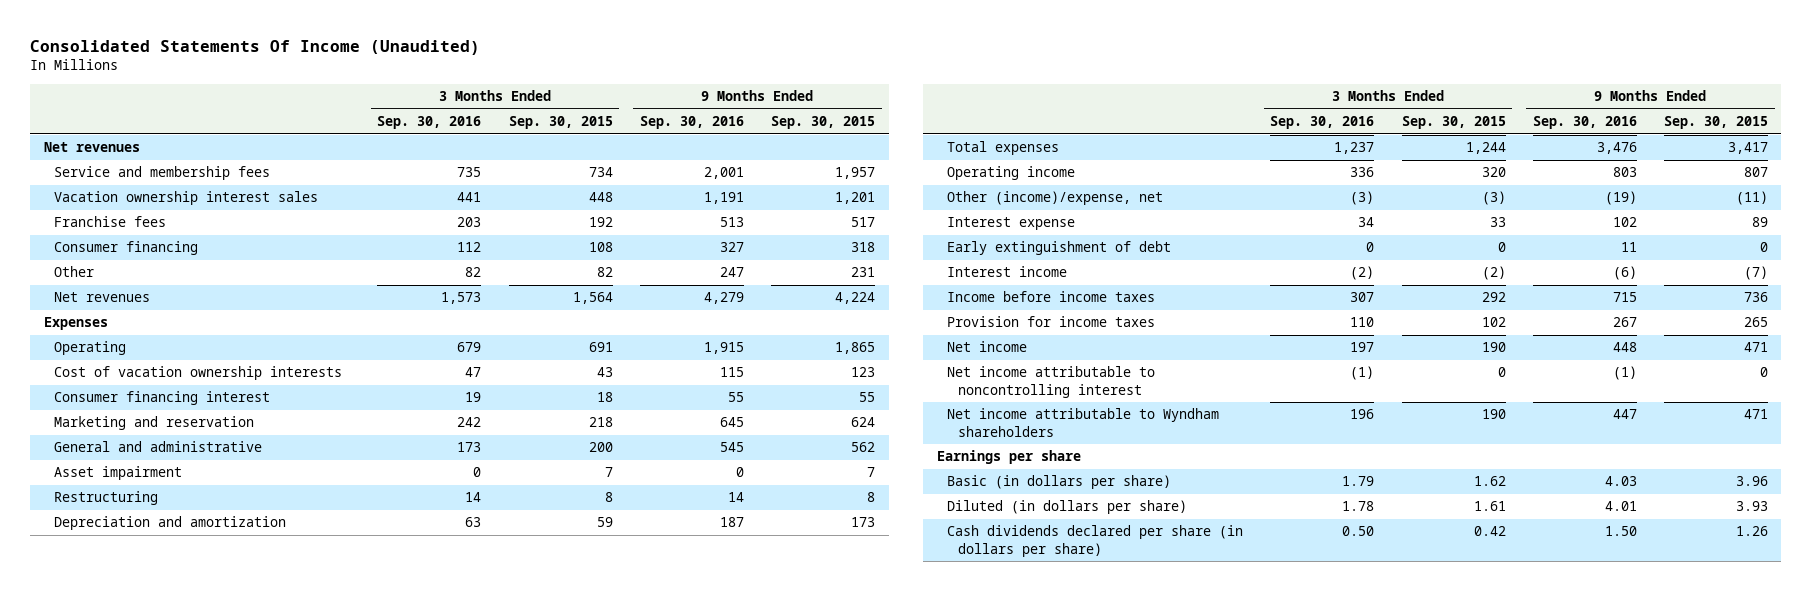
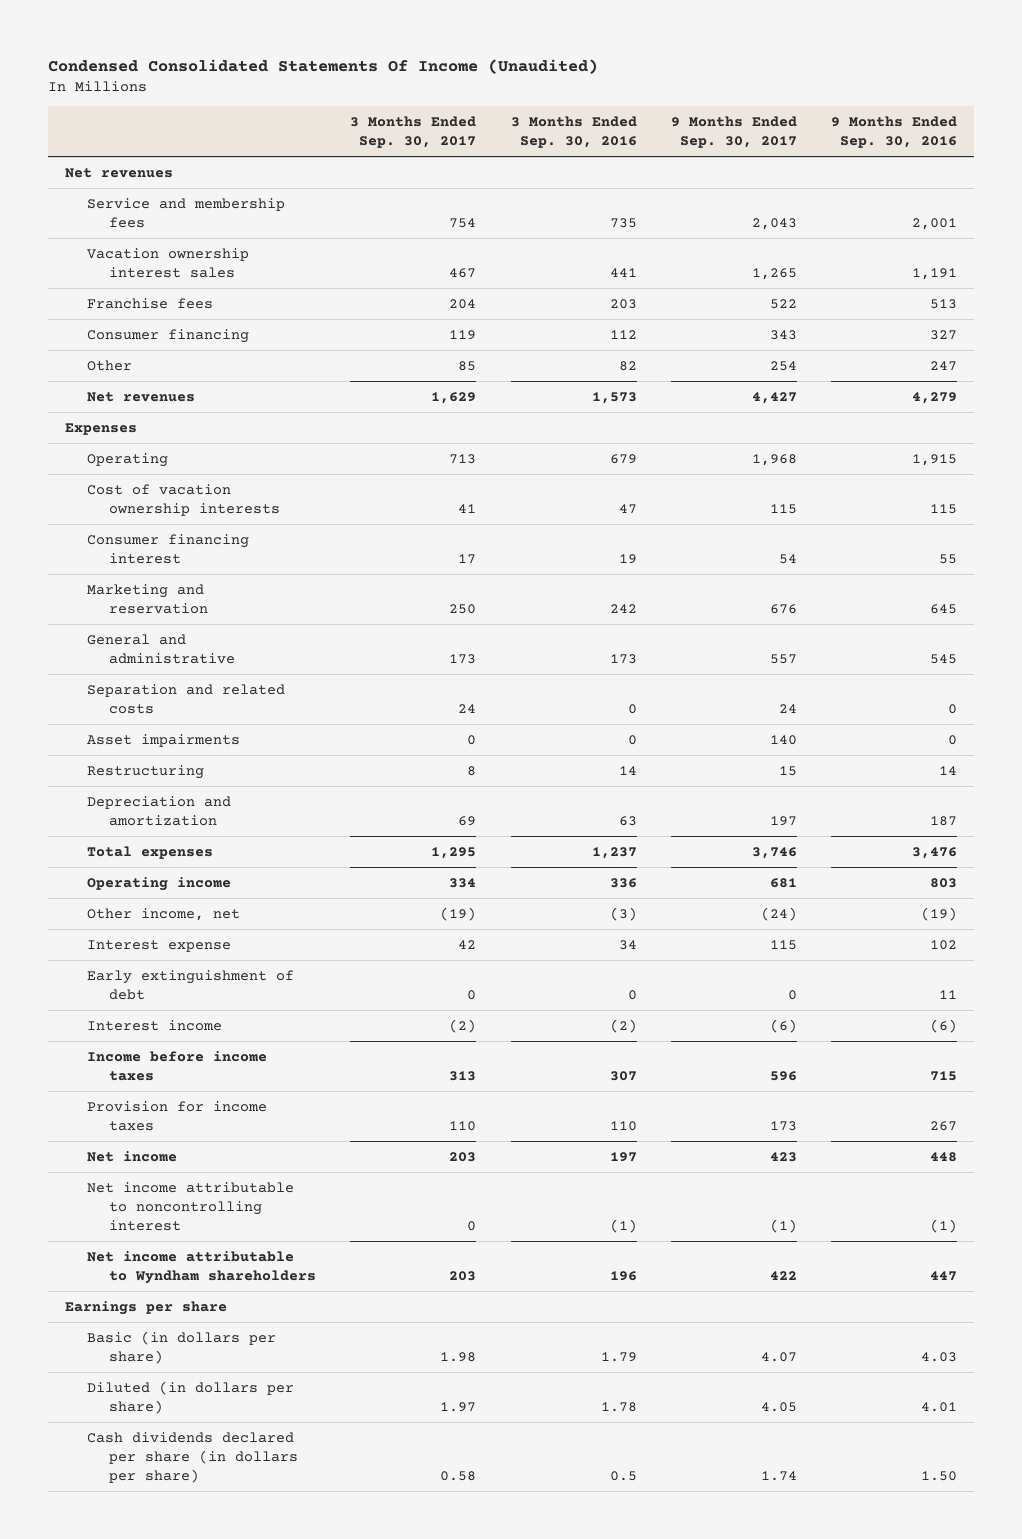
- Consolidated Statements Of Income (Unaudited)
+ Condensed Consolidated Statements Of Income (Unaudited)
- | 3 Months Ended Sep. 30, 2016 | 3 Months Ended Sep. 30, 2015 | 9 Months Ended Sep. 30, 2016 | 9 Months Ended Sep. 30, 2015
+ | 3 Months Ended Sep. 30, 2017 | 3 Months Ended Sep. 30, 2016 | 9 Months Ended Sep. 30, 2017 | 9 Months Ended Sep. 30, 2016
- Asset impairment | 0 | 7 | 0 | 7
+ Separation and related costs | 24 | 0 | 24 | 0
+ Asset impairments | 0 | 0 | 140 | 0
- Other (income)/expense, net | (3) | (3) | (19) | (11)
+ Other income, net | (19) | (3) | (24) | (19)
- Cash dividends declared per share (in dollars per share) | 0.50 | 0.42 | 1.50 | 1.26
+ Cash dividends declared per share (in dollars per share) | 0.58 | 0.5 | 1.74 | 1.50

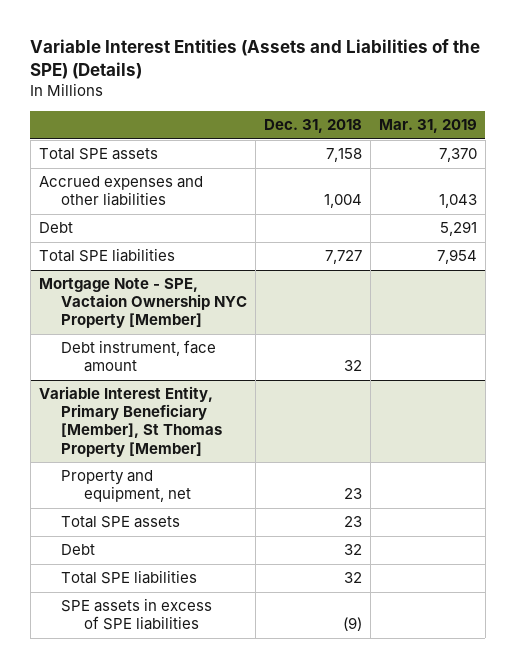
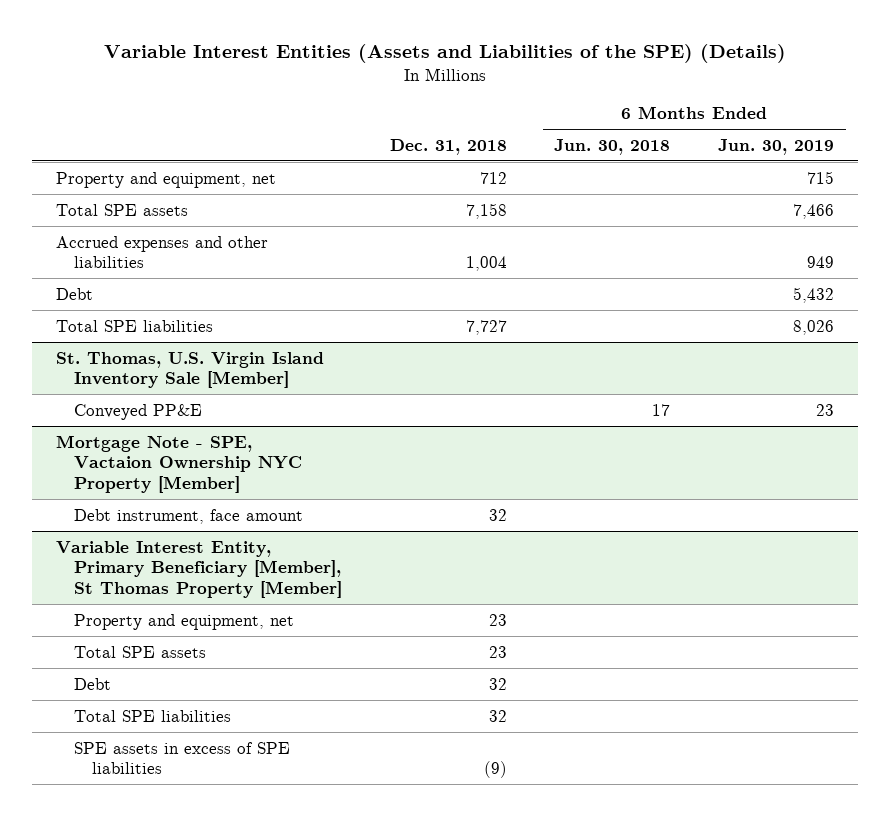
- | Dec. 31, 2018 | Mar. 31, 2019
+ | Dec. 31, 2018 | 6 Months Ended Jun. 30, 2018 | 6 Months Ended Jun. 30, 2019
+ Property and equipment, net | 712 | | 715
+ St. Thomas, U.S. Virgin Island Inventory Sale [Member]
+ Conveyed PP&E | | 17 | 23

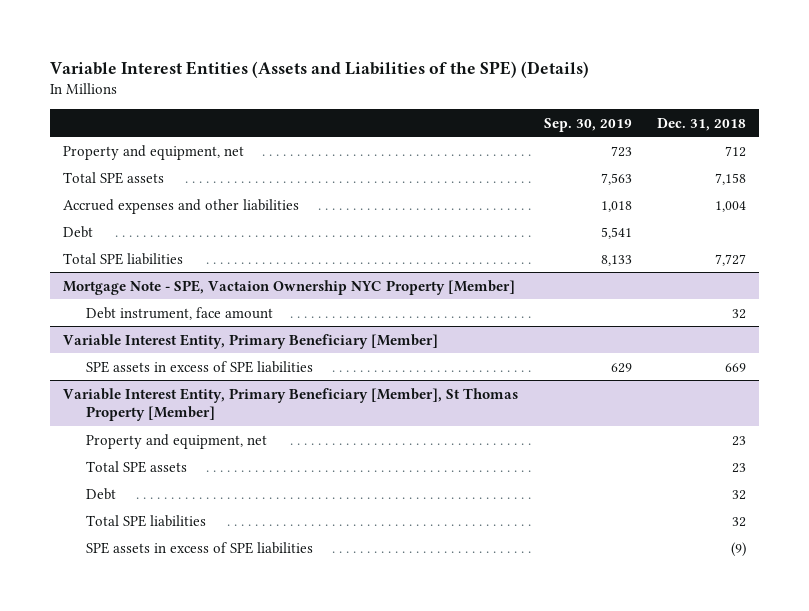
- | Dec. 31, 2018 | 6 Months Ended Jun. 30, 2018 | 6 Months Ended Jun. 30, 2019
+ | Sep. 30, 2019 | Dec. 31, 2018
- St. Thomas, U.S. Virgin Island Inventory Sale [Member]
- Conveyed PP&E | | 17 | 23
+ Variable Interest Entity, Primary Beneficiary [Member]
+ SPE assets in excess of SPE liabilities | 629 | 669

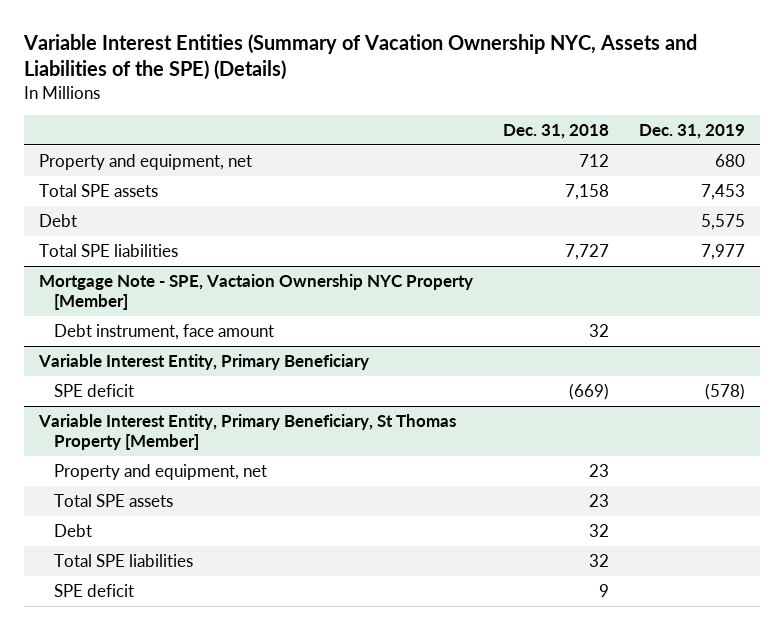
- Variable Interest Entities (Assets and Liabilities of the SPE) (Details)
+ Variable Interest Entities (Summary of Vacation Ownership NYC, Assets and Liabilities of the SPE) (Details)
- | Sep. 30, 2019 | Dec. 31, 2018
+ | Dec. 31, 2018 | Dec. 31, 2019
- Accrued expenses and other liabilities | 1,018 | 1,004
- Variable Interest Entity, Primary Beneficiary [Member]
- SPE assets in excess of SPE liabilities | 629 | 669
- Variable Interest Entity, Primary Beneficiary [Member], St Thomas Property [Member]
+ Variable Interest Entity, Primary Beneficiary
+ SPE deficit | (669) | (578)
+ Variable Interest Entity, Primary Beneficiary, St Thomas Property [Member]
- SPE assets in excess of SPE liabilities | | (9)
+ SPE deficit | 9 |

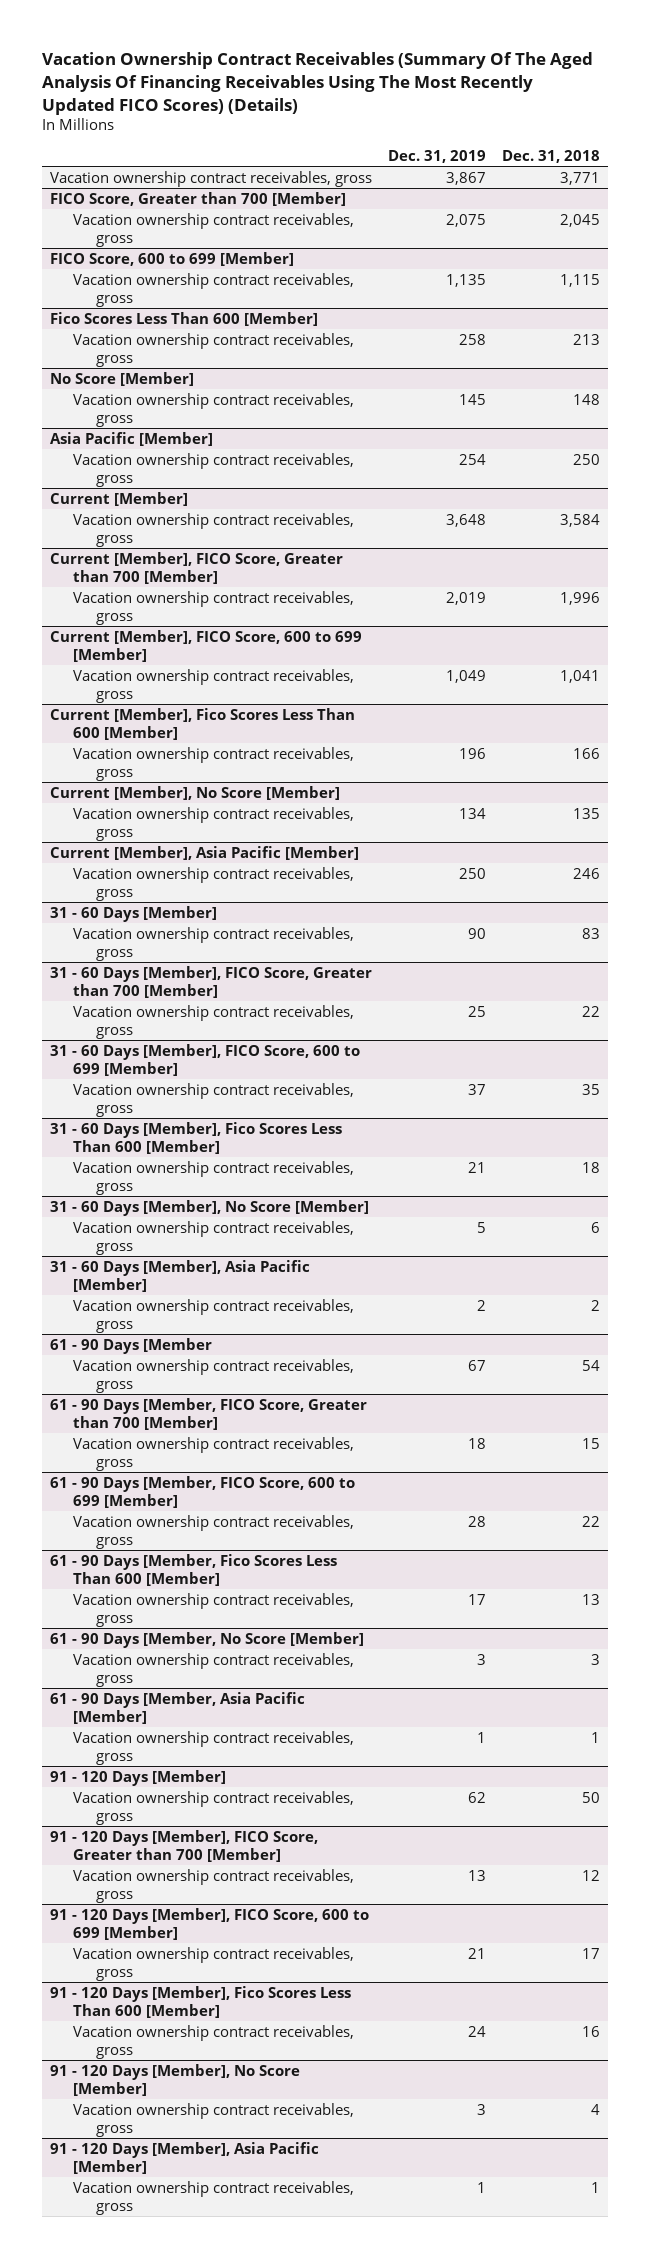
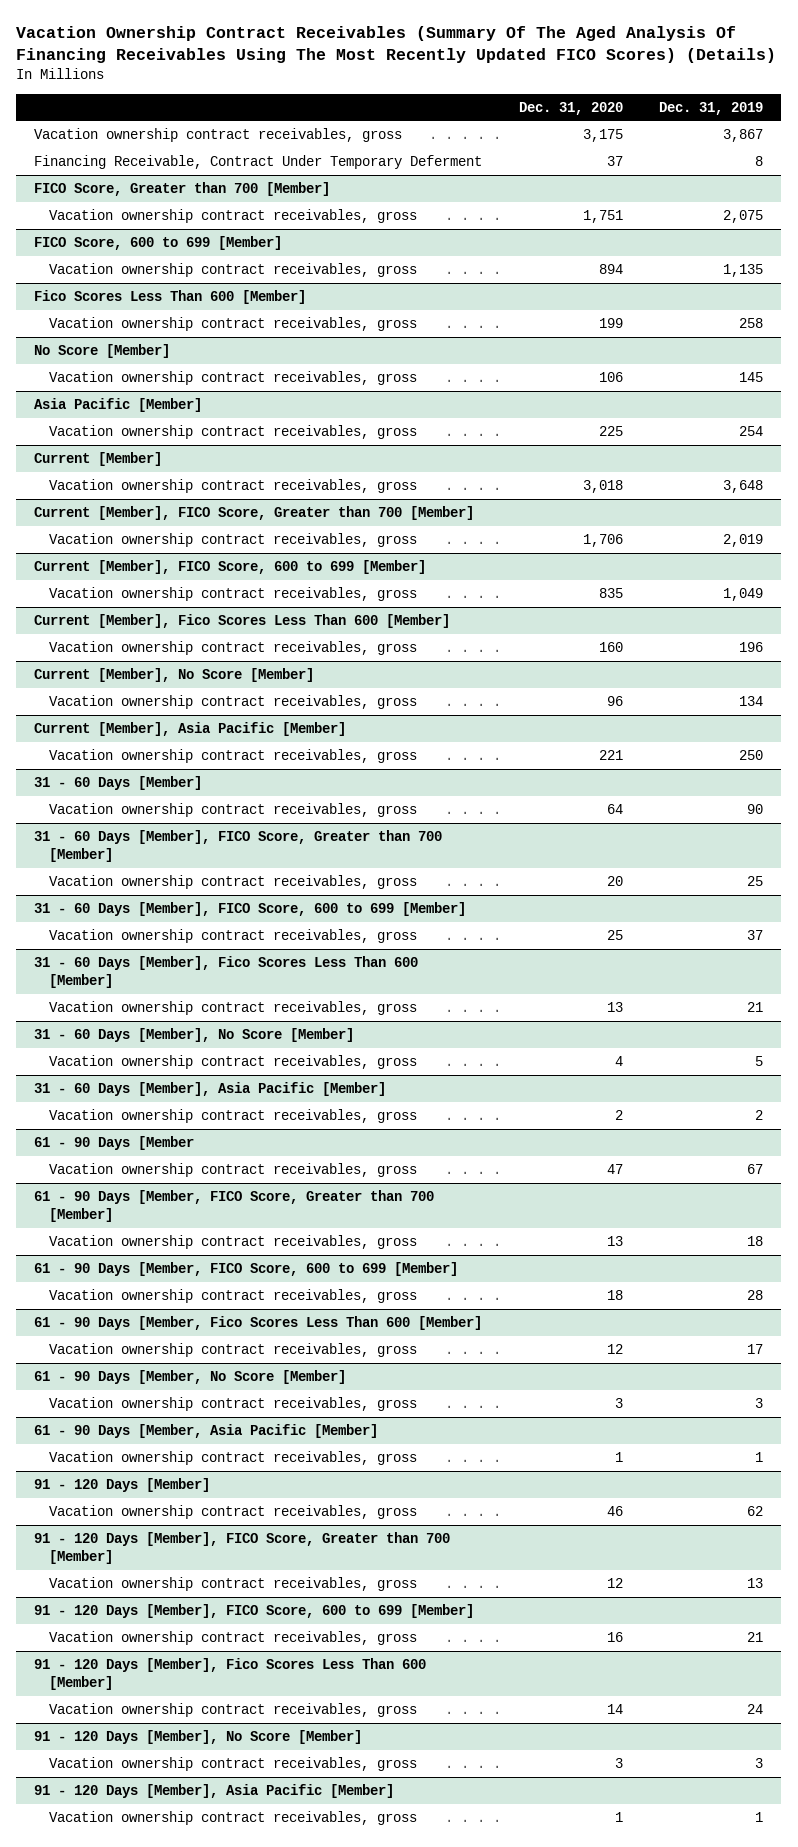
- | Dec. 31, 2019 | Dec. 31, 2018
+ | Dec. 31, 2020 | Dec. 31, 2019
+ Financing Receivable, Contract Under Temporary Deferment | 37 | 8

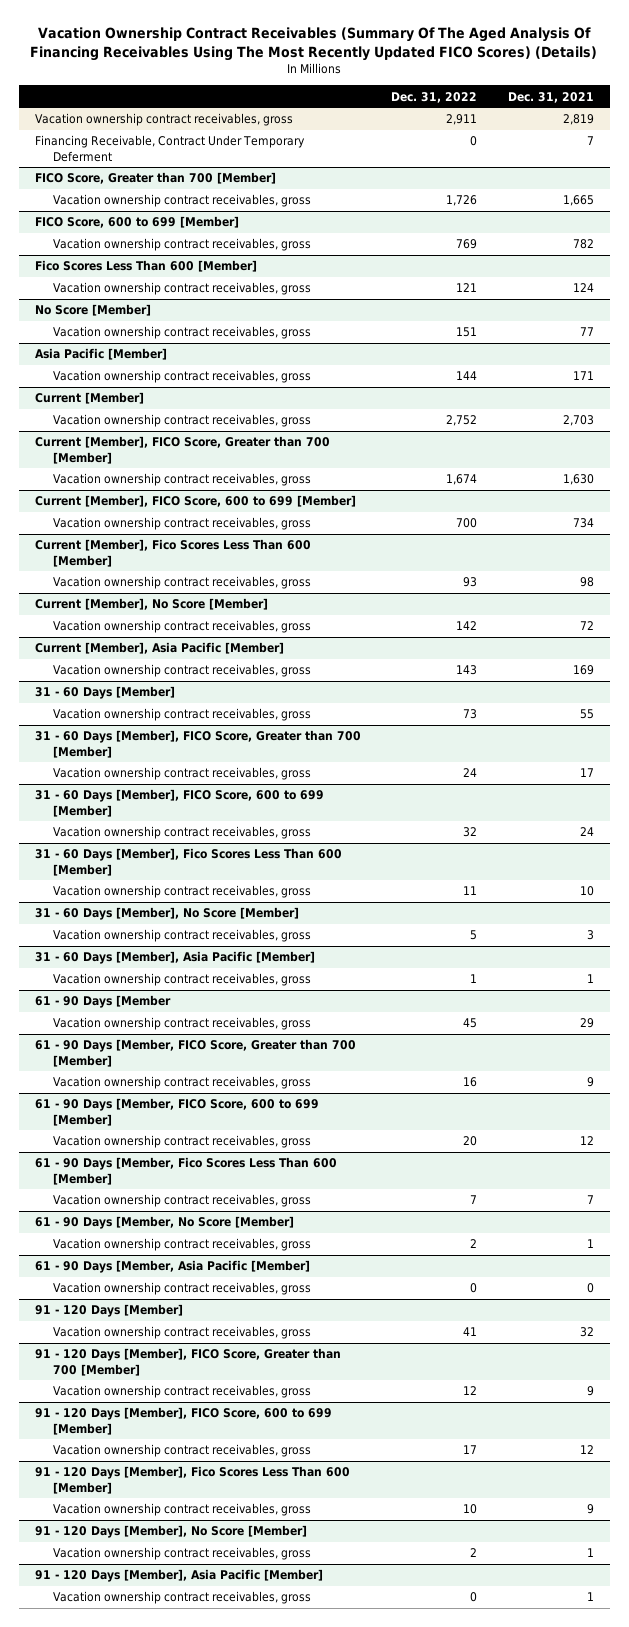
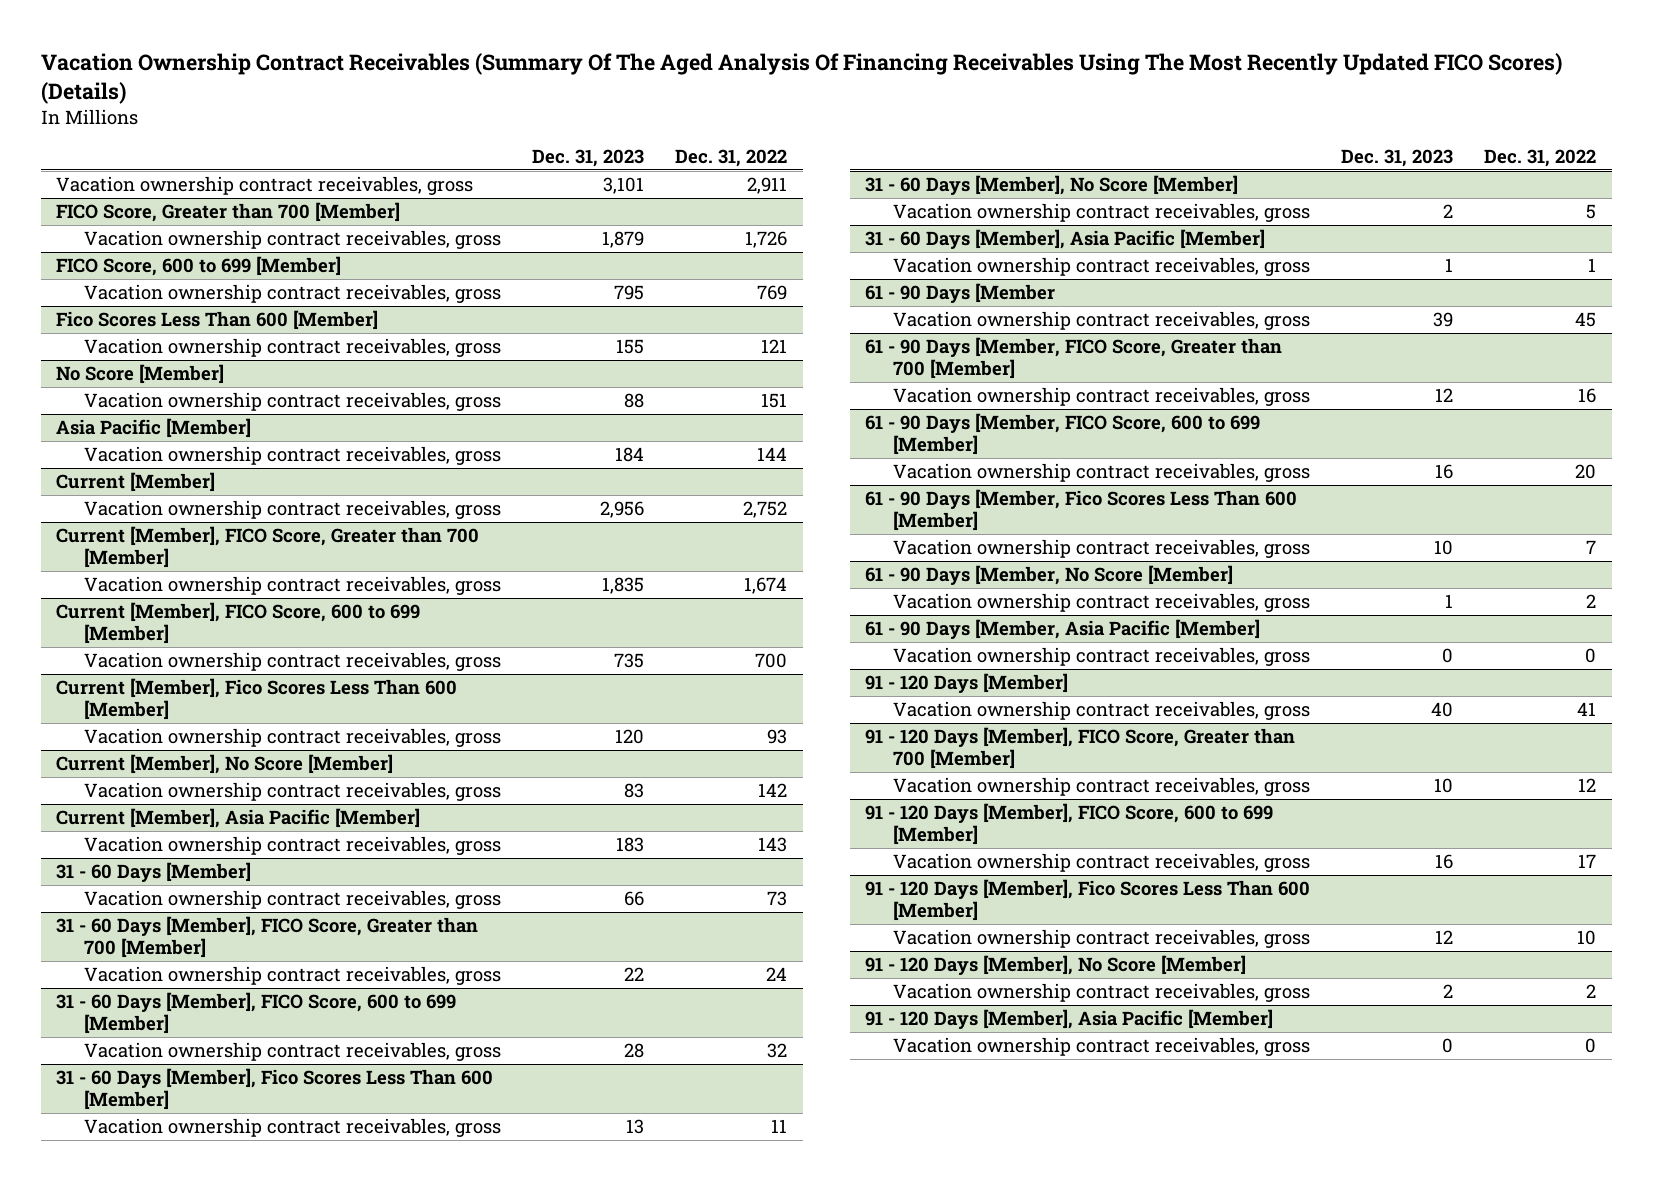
- | Dec. 31, 2022 | Dec. 31, 2021
+ | Dec. 31, 2023 | Dec. 31, 2022
- Financing Receivable, Contract Under Temporary Deferment | 0 | 7

